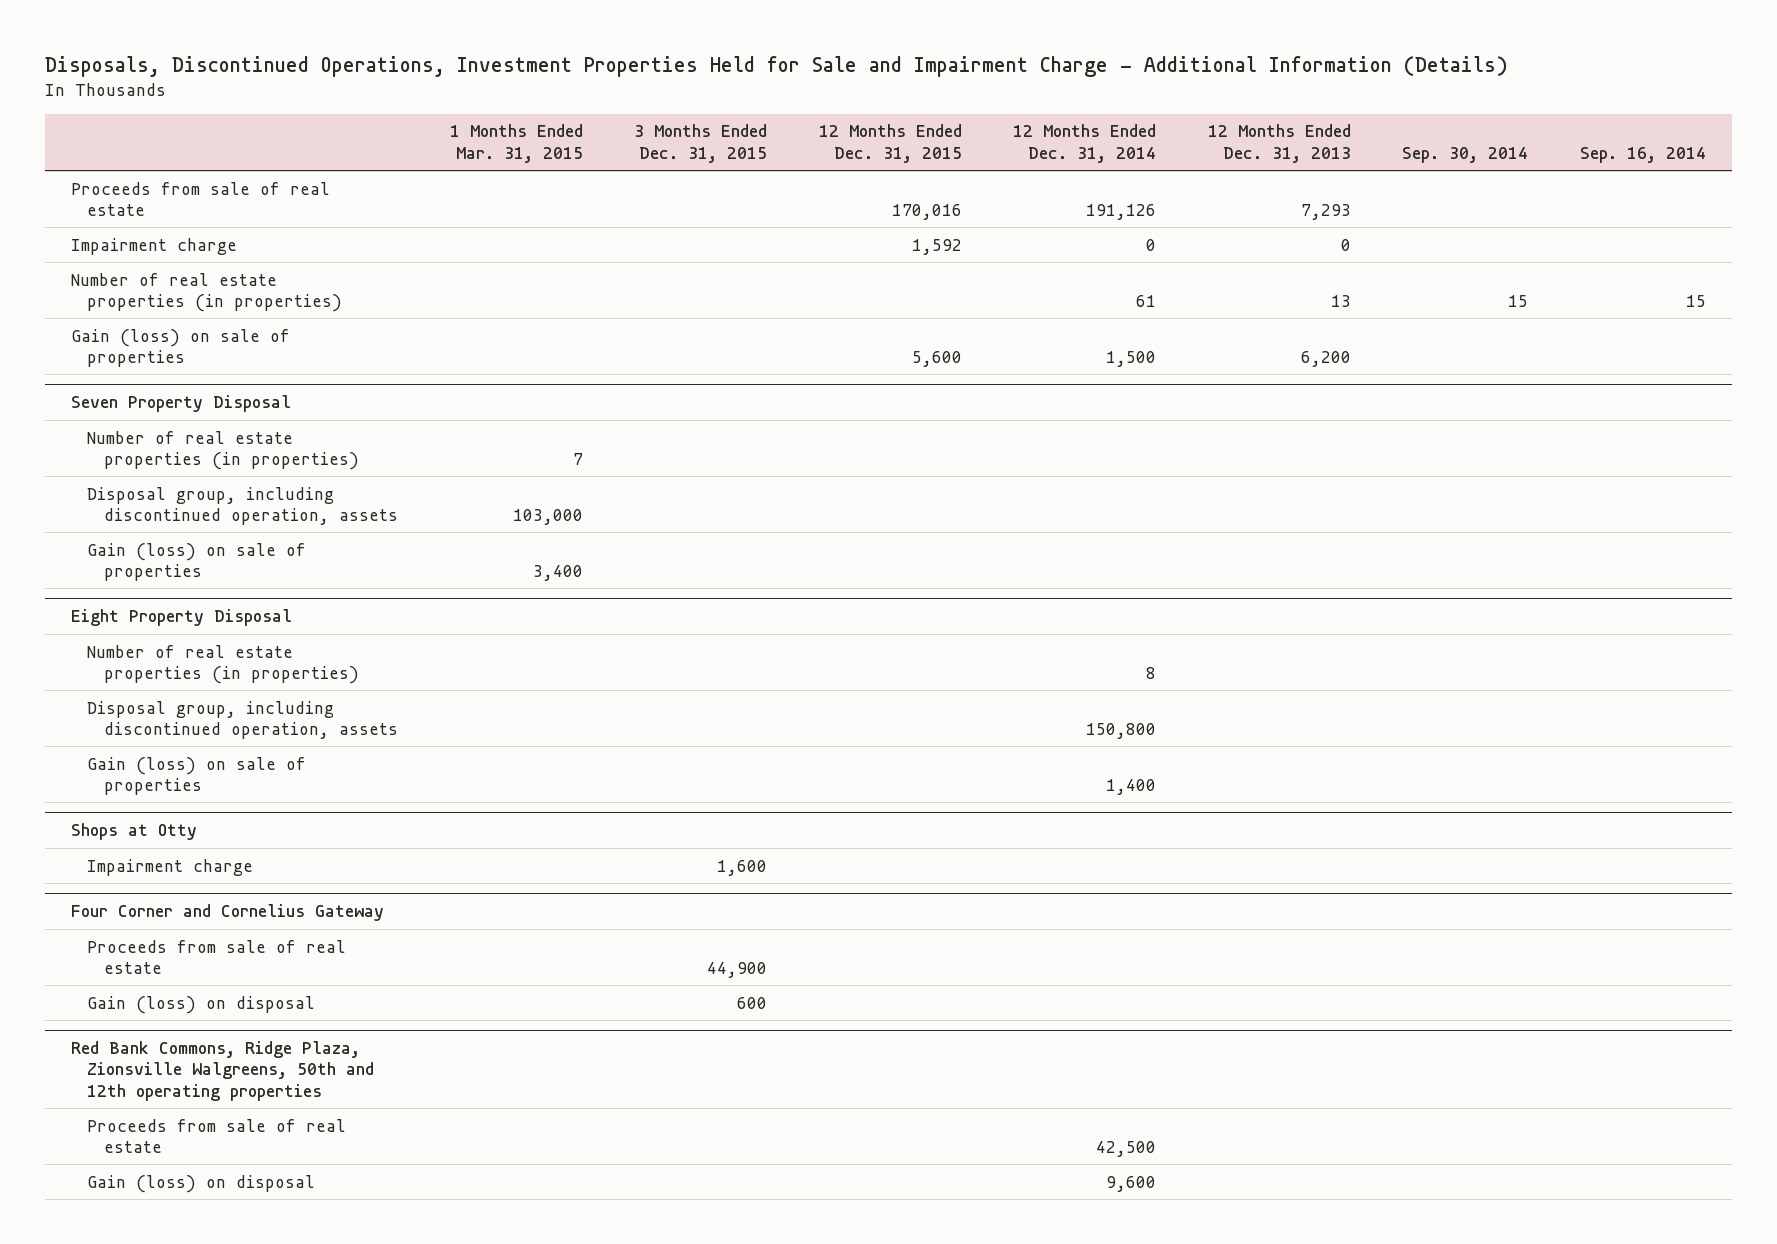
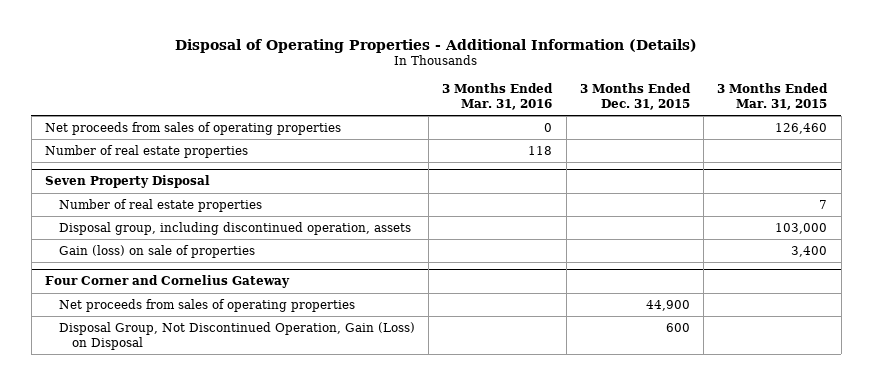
- Disposals, Discontinued Operations, Investment Properties Held for Sale and Impairment Charge - Additional Information (Details)
+ Disposal of Operating Properties - Additional Information (Details)
- | 1 Months Ended Mar. 31, 2015 | 3 Months Ended Dec. 31, 2015 | 12 Months Ended Dec. 31, 2015 | 12 Months Ended Dec. 31, 2014 | 12 Months Ended Dec. 31, 2013 | Sep. 30, 2014 | Sep. 16, 2014
+ | 3 Months Ended Mar. 31, 2016 | 3 Months Ended Dec. 31, 2015 | 3 Months Ended Mar. 31, 2015
- Proceeds from sale of real estate | | | 170,016 | 191,126 | 7,293 | |
- Impairment charge | | | 1,592 | 0 | 0 | |
- Number of real estate properties (in properties) | | | | 61 | 13 | 15 | 15
- Gain (loss) on sale of properties | | | 5,600 | 1,500 | 6,200 | |
+ Net proceeds from sales of operating properties | 0 | | 126,460
+ Number of real estate properties | 118 | |
@ Seven Property Disposal
- Number of real estate properties (in properties) | 7 | | | | | |
+ Number of real estate properties | | | 7
- Eight Property Disposal
- Number of real estate properties (in properties) | | | | 8 | | |
- Disposal group, including discontinued operation, assets | | | | 150,800 | | |
- Gain (loss) on sale of properties | | | | 1,400 | | |
- Shops at Otty
- Impairment charge | | 1,600 | | | | |
@ Four Corner and Cornelius Gateway
- Proceeds from sale of real estate | | 44,900 | | | | |
- Gain (loss) on disposal | | 600 | | | | |
- Red Bank Commons, Ridge Plaza, Zionsville Walgreens, 50th and 12th operating properties
- Proceeds from sale of real estate | | | | 42,500 | | |
- Gain (loss) on disposal | | | | 9,600 | | |
@ Four Corner and Cornelius Gateway
+ Net proceeds from sales of operating properties | | 44,900 |
+ Disposal Group, Not Discontinued Operation, Gain (Loss) on Disposal | | 600 |

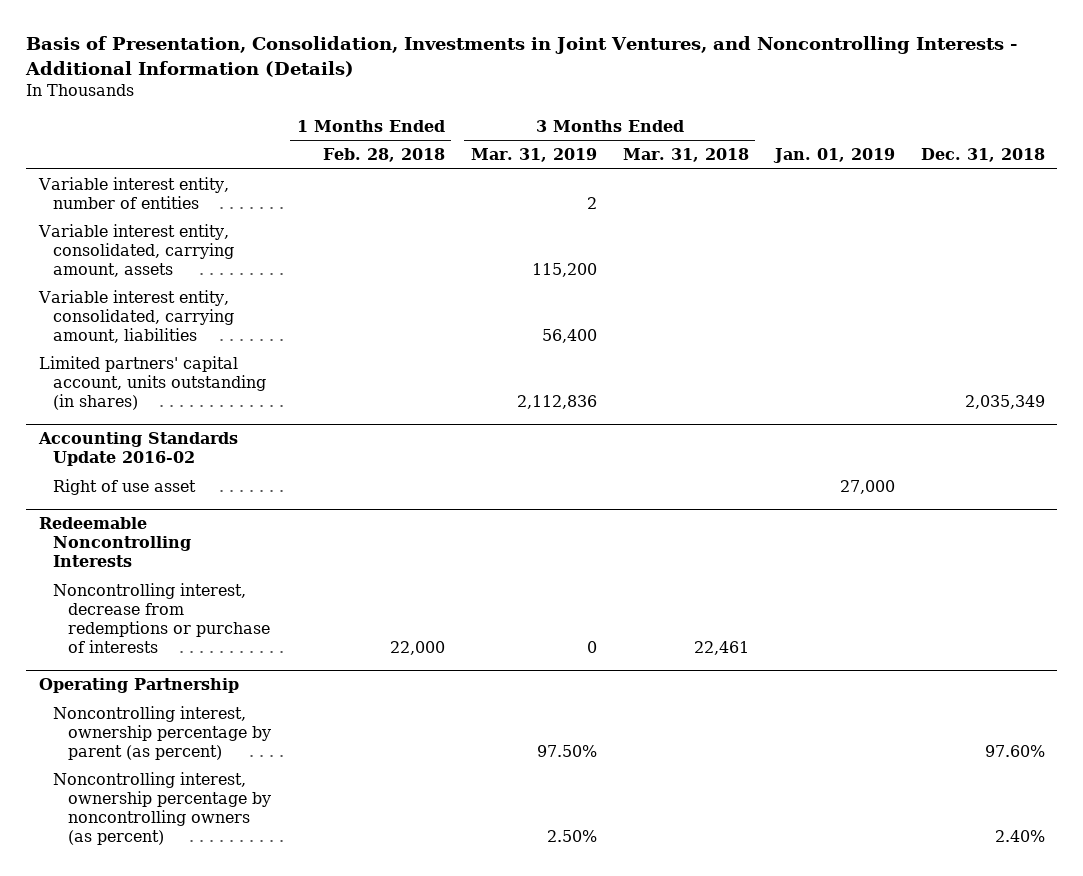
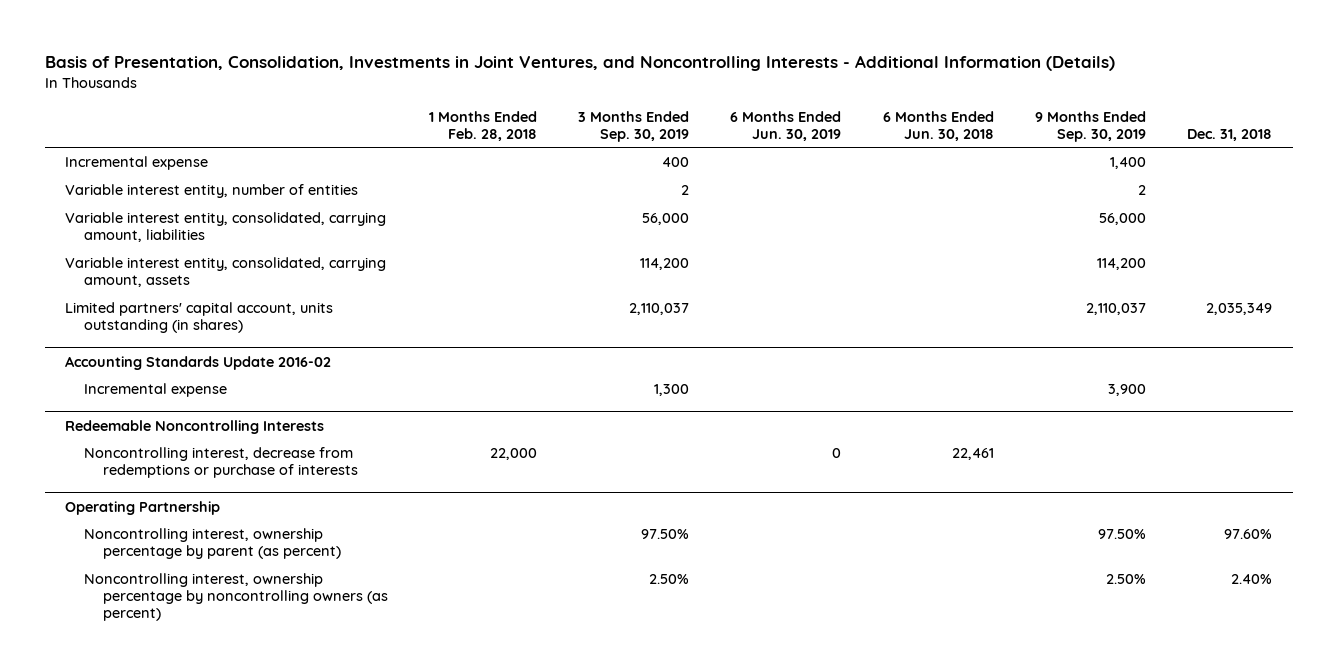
- | 1 Months Ended Feb. 28, 2018 | 3 Months Ended Mar. 31, 2019 | 3 Months Ended Mar. 31, 2018 | Jan. 01, 2019 | Dec. 31, 2018
+ | 1 Months Ended Feb. 28, 2018 | 3 Months Ended Sep. 30, 2019 | 6 Months Ended Jun. 30, 2019 | 6 Months Ended Jun. 30, 2018 | 9 Months Ended Sep. 30, 2019 | Dec. 31, 2018
+ Incremental expense | | 400 | | | 1,400 |
moved down: Variable interest entity, consolidated, carrying amount, assets | | 114,200 | | | 114,200 |
@ Accounting Standards Update 2016-02
- Right of use asset | | | | 27,000 |
+ Incremental expense | | 1,300 | | | 3,900 |

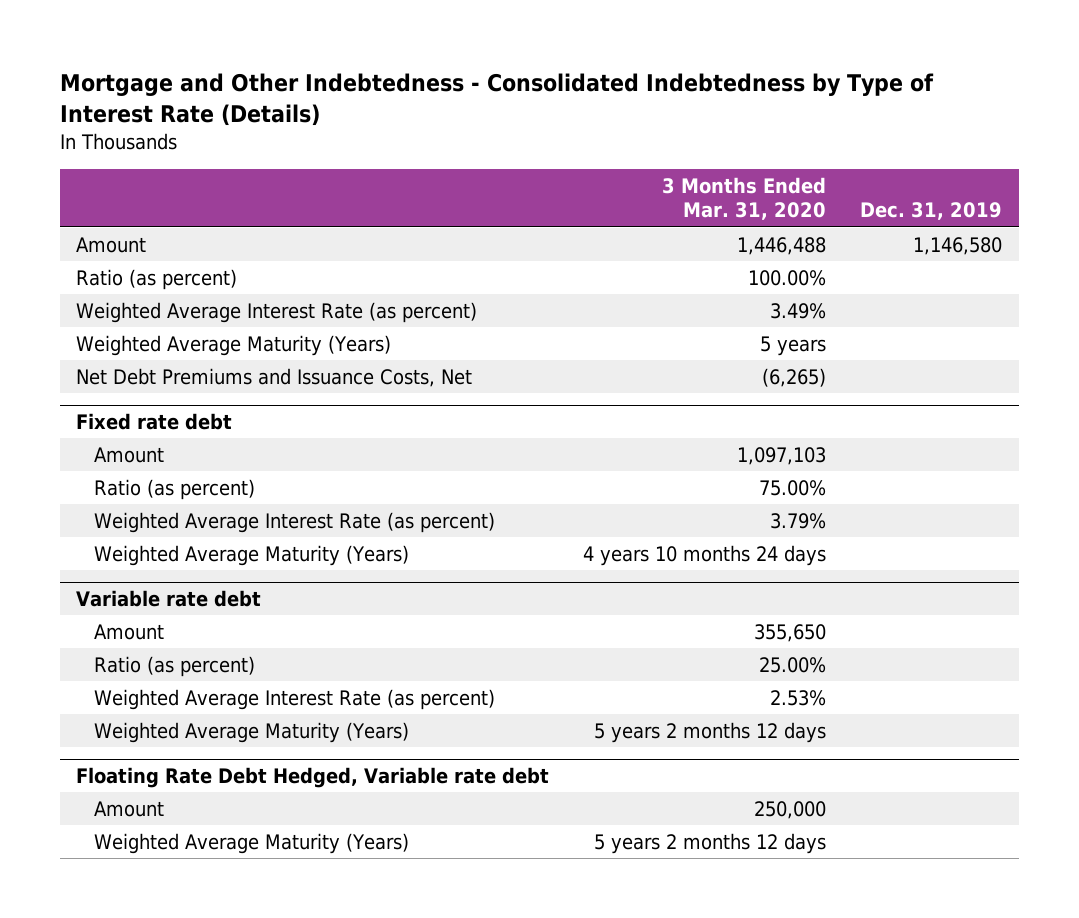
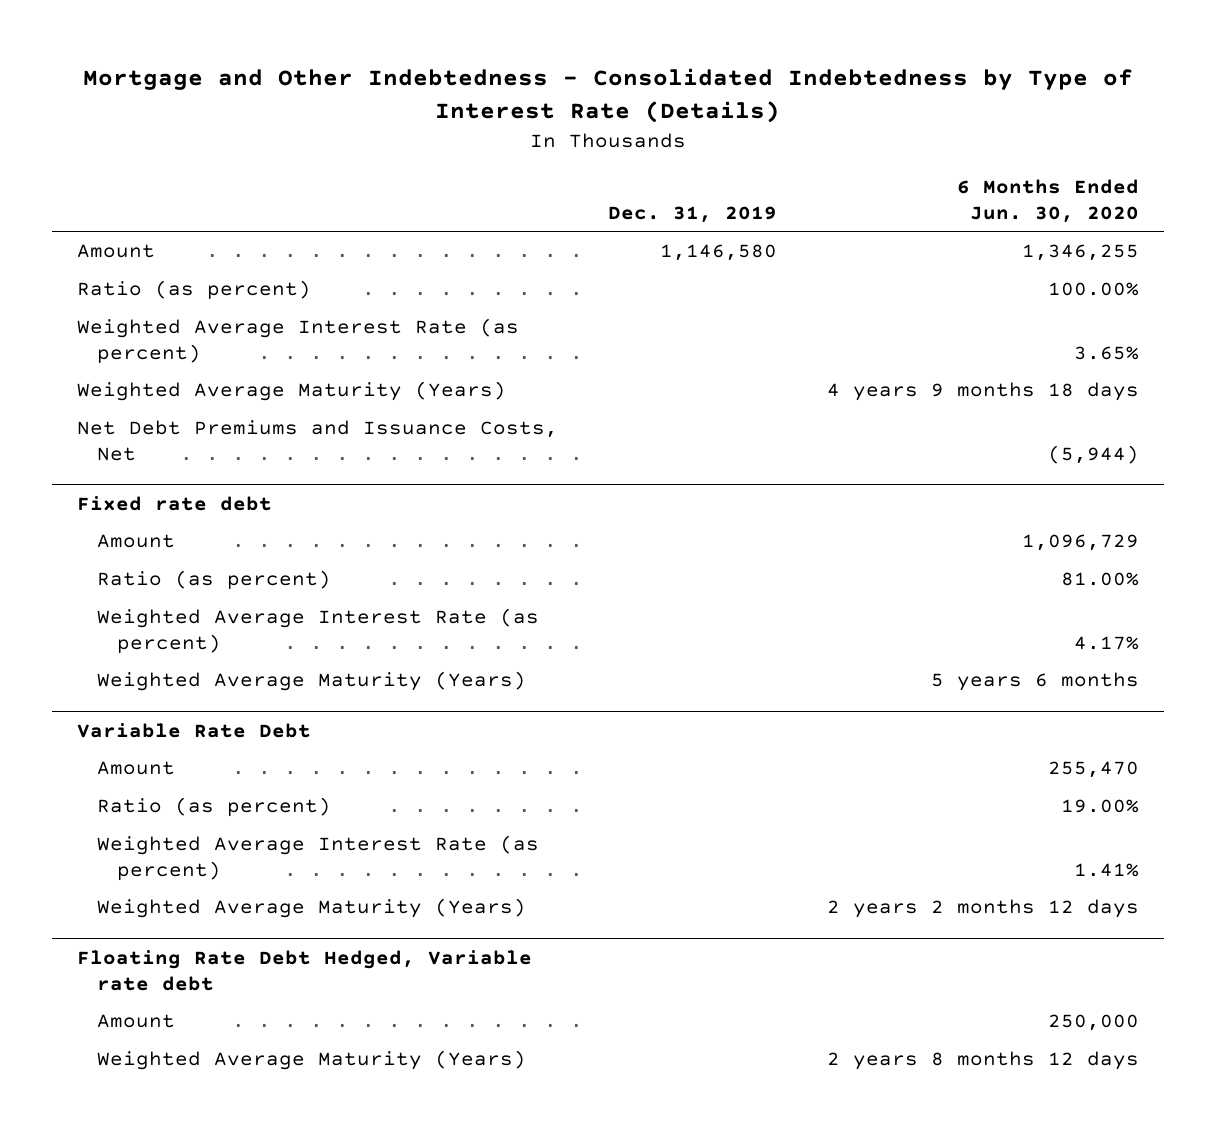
- | 3 Months Ended Mar. 31, 2020 | Dec. 31, 2019
+ | Dec. 31, 2019 | 6 Months Ended Jun. 30, 2020
- Variable rate debt
+ Variable Rate Debt

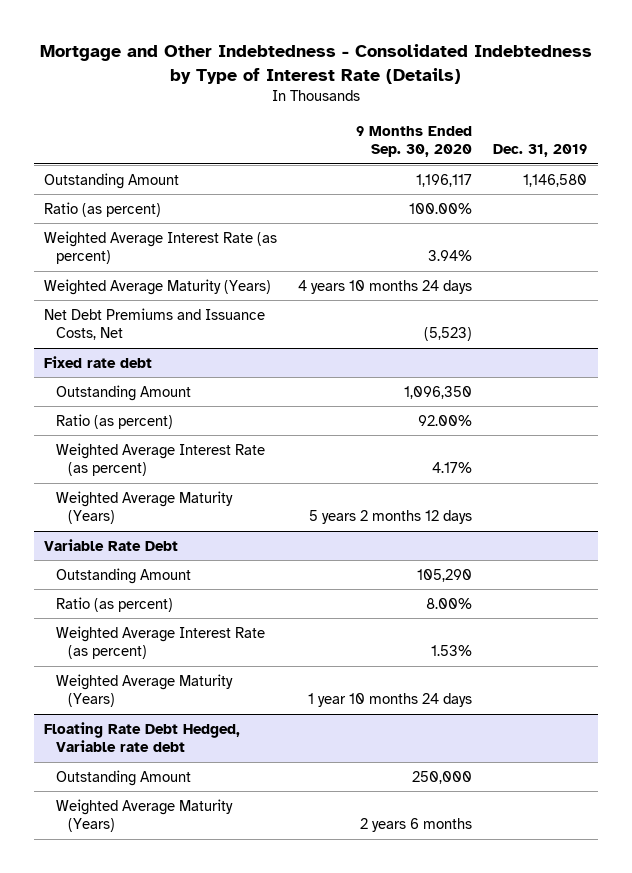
- | Dec. 31, 2019 | 6 Months Ended Jun. 30, 2020
+ | 9 Months Ended Sep. 30, 2020 | Dec. 31, 2019
- Amount | 1,146,580 | 1,346,255
+ Outstanding Amount | 1,196,117 | 1,146,580
@ Fixed rate debt
- Amount | | 1,096,729
+ Outstanding Amount | 1,096,350 |
@ Variable Rate Debt
- Amount | | 255,470
+ Outstanding Amount | 105,290 |
@ Floating Rate Debt Hedged, Variable rate debt
- Amount | | 250,000
+ Outstanding Amount | 250,000 |

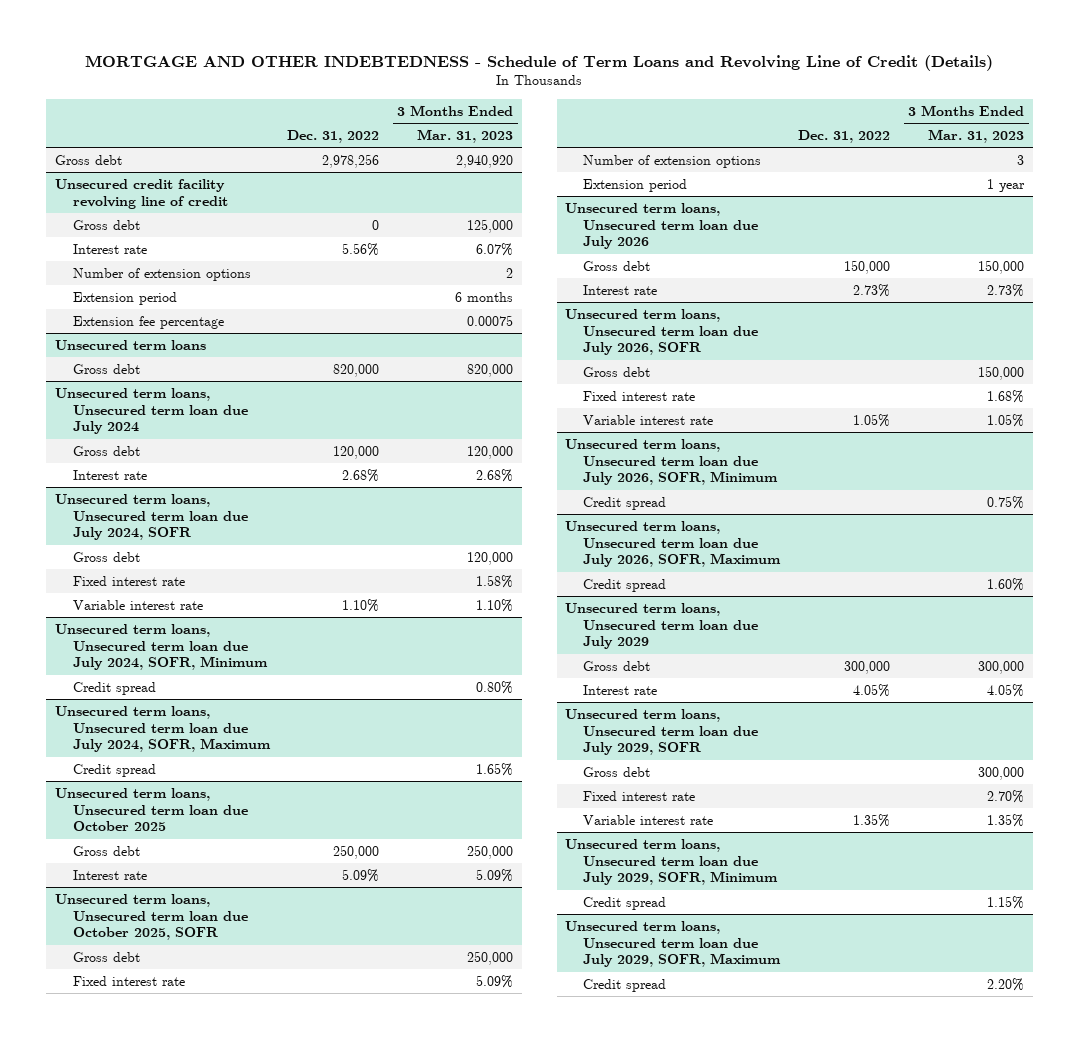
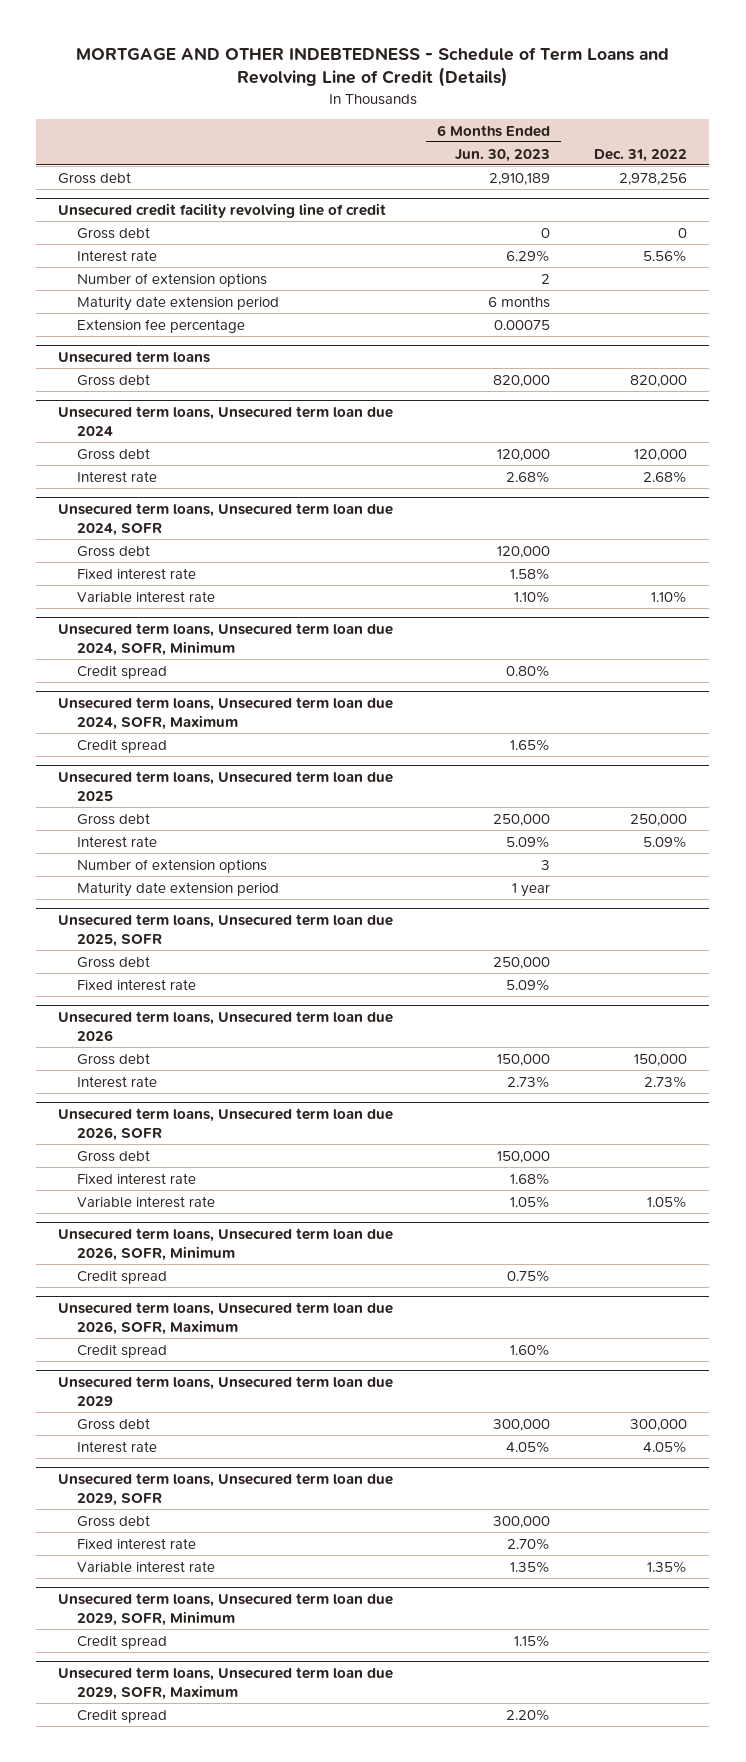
- | Dec. 31, 2022 | 3 Months Ended Mar. 31, 2023
+ | 6 Months Ended Jun. 30, 2023 | Dec. 31, 2022
@ Unsecured credit facility revolving line of credit
- Extension period | | 6 months
+ Maturity date extension period | 6 months |
- Unsecured term loans, Unsecured term loan due July 2024
+ Unsecured term loans, Unsecured term loan due 2024
- Unsecured term loans, Unsecured term loan due July 2024, SOFR
+ Unsecured term loans, Unsecured term loan due 2024, SOFR
- Unsecured term loans, Unsecured term loan due July 2024, SOFR, Minimum
+ Unsecured term loans, Unsecured term loan due 2024, SOFR, Minimum
- Unsecured term loans, Unsecured term loan due July 2024, SOFR, Maximum
+ Unsecured term loans, Unsecured term loan due 2024, SOFR, Maximum
- Unsecured term loans, Unsecured term loan due October 2025
+ Unsecured term loans, Unsecured term loan due 2025
- Unsecured term loans, Unsecured term loan due October 2025, SOFR
+ Number of extension options | 3 |
+ Maturity date extension period | 1 year |
+ Unsecured term loans, Unsecured term loan due 2025, SOFR
- Number of extension options | | 3
- Extension period | | 1 year
- Unsecured term loans, Unsecured term loan due July 2026
+ Unsecured term loans, Unsecured term loan due 2026
- Unsecured term loans, Unsecured term loan due July 2026, SOFR
+ Unsecured term loans, Unsecured term loan due 2026, SOFR
- Unsecured term loans, Unsecured term loan due July 2026, SOFR, Minimum
+ Unsecured term loans, Unsecured term loan due 2026, SOFR, Minimum
- Unsecured term loans, Unsecured term loan due July 2026, SOFR, Maximum
+ Unsecured term loans, Unsecured term loan due 2026, SOFR, Maximum
- Unsecured term loans, Unsecured term loan due July 2029
+ Unsecured term loans, Unsecured term loan due 2029
- Unsecured term loans, Unsecured term loan due July 2029, SOFR
+ Unsecured term loans, Unsecured term loan due 2029, SOFR
- Unsecured term loans, Unsecured term loan due July 2029, SOFR, Minimum
+ Unsecured term loans, Unsecured term loan due 2029, SOFR, Minimum
- Unsecured term loans, Unsecured term loan due July 2029, SOFR, Maximum
+ Unsecured term loans, Unsecured term loan due 2029, SOFR, Maximum

